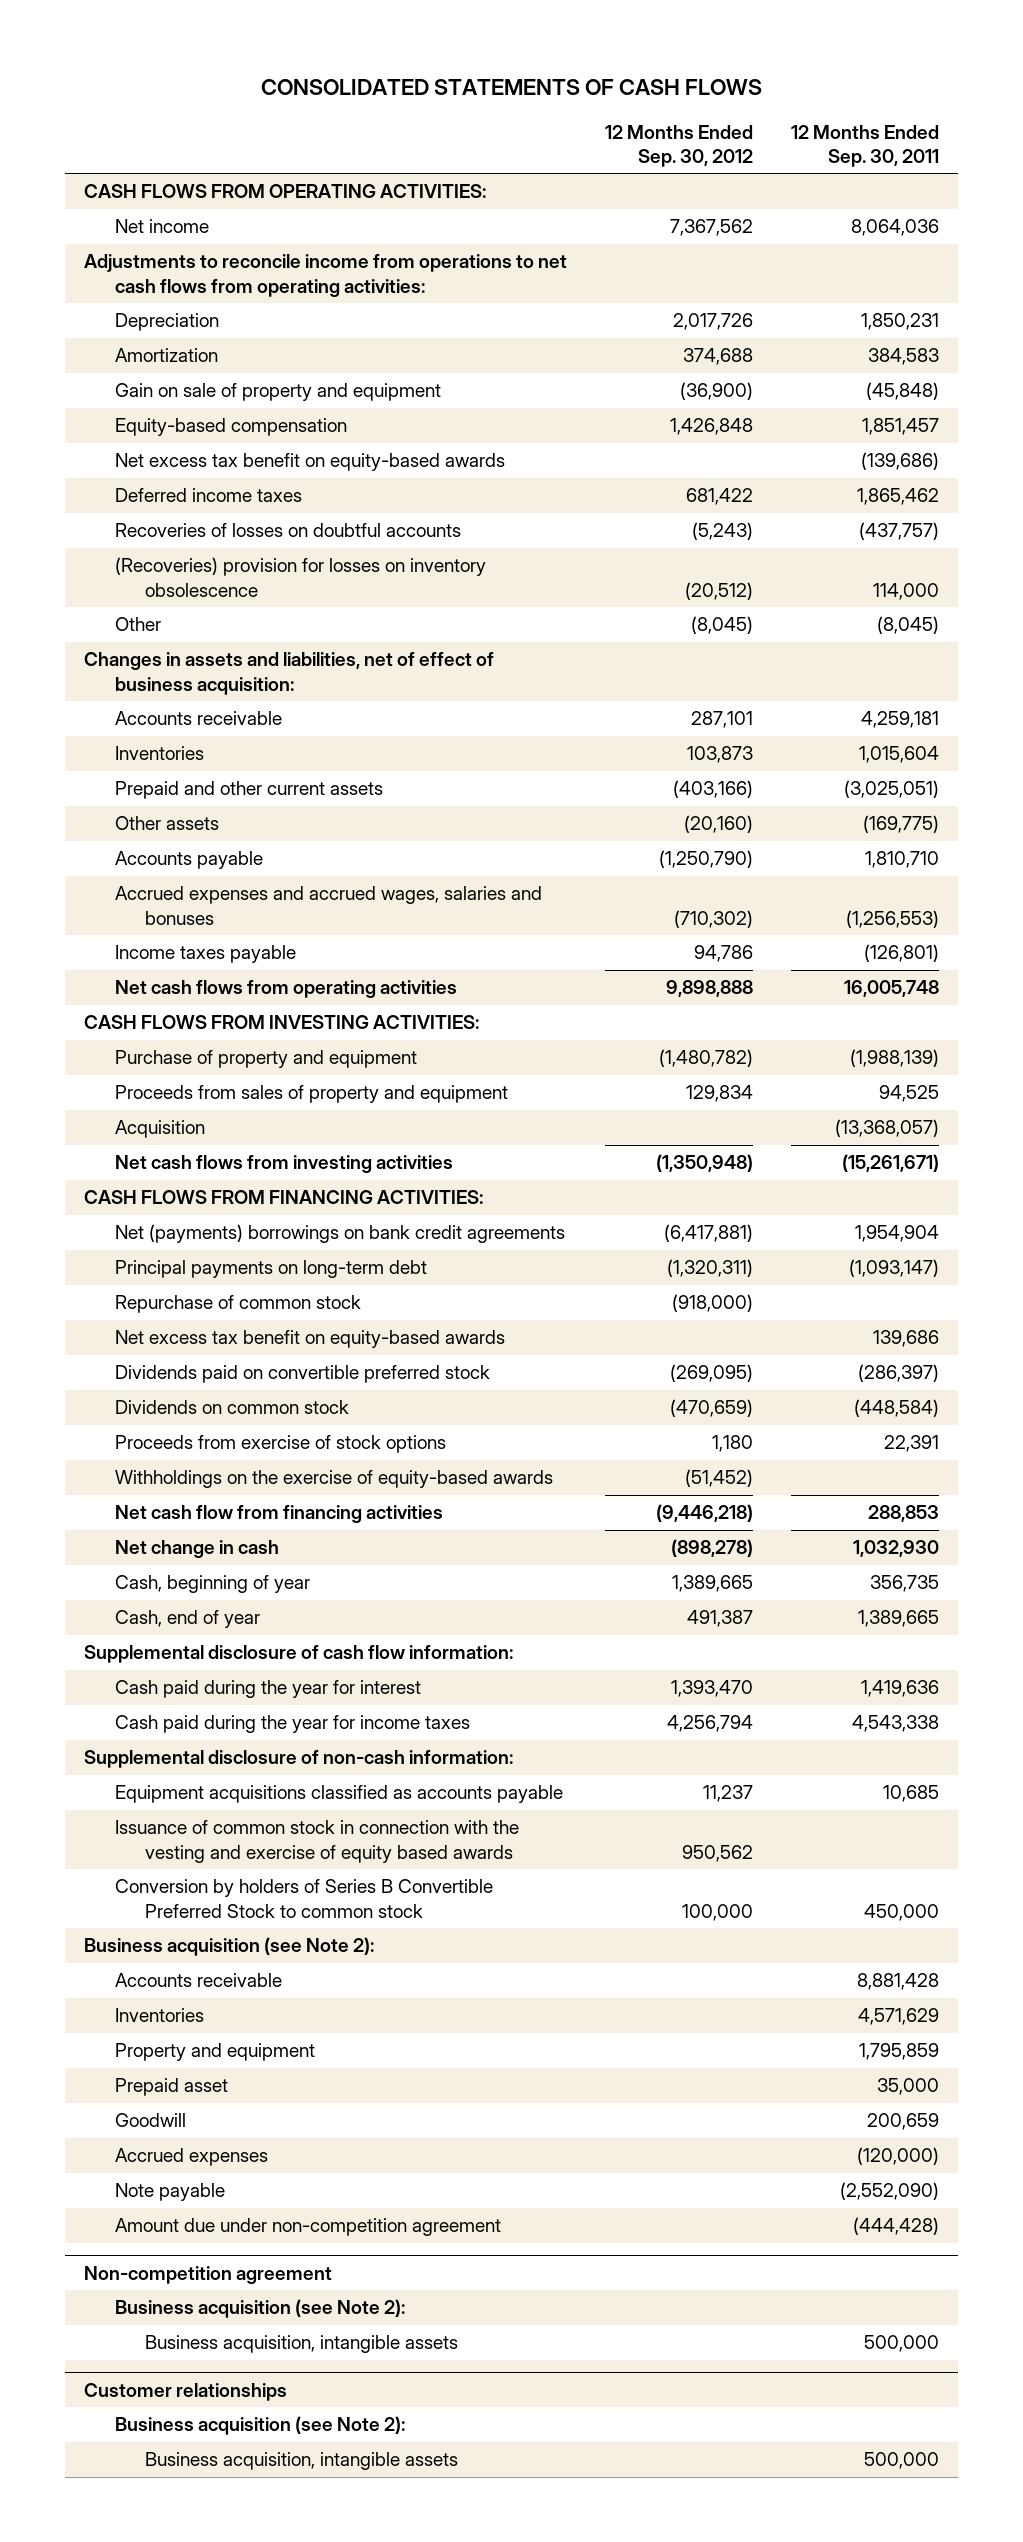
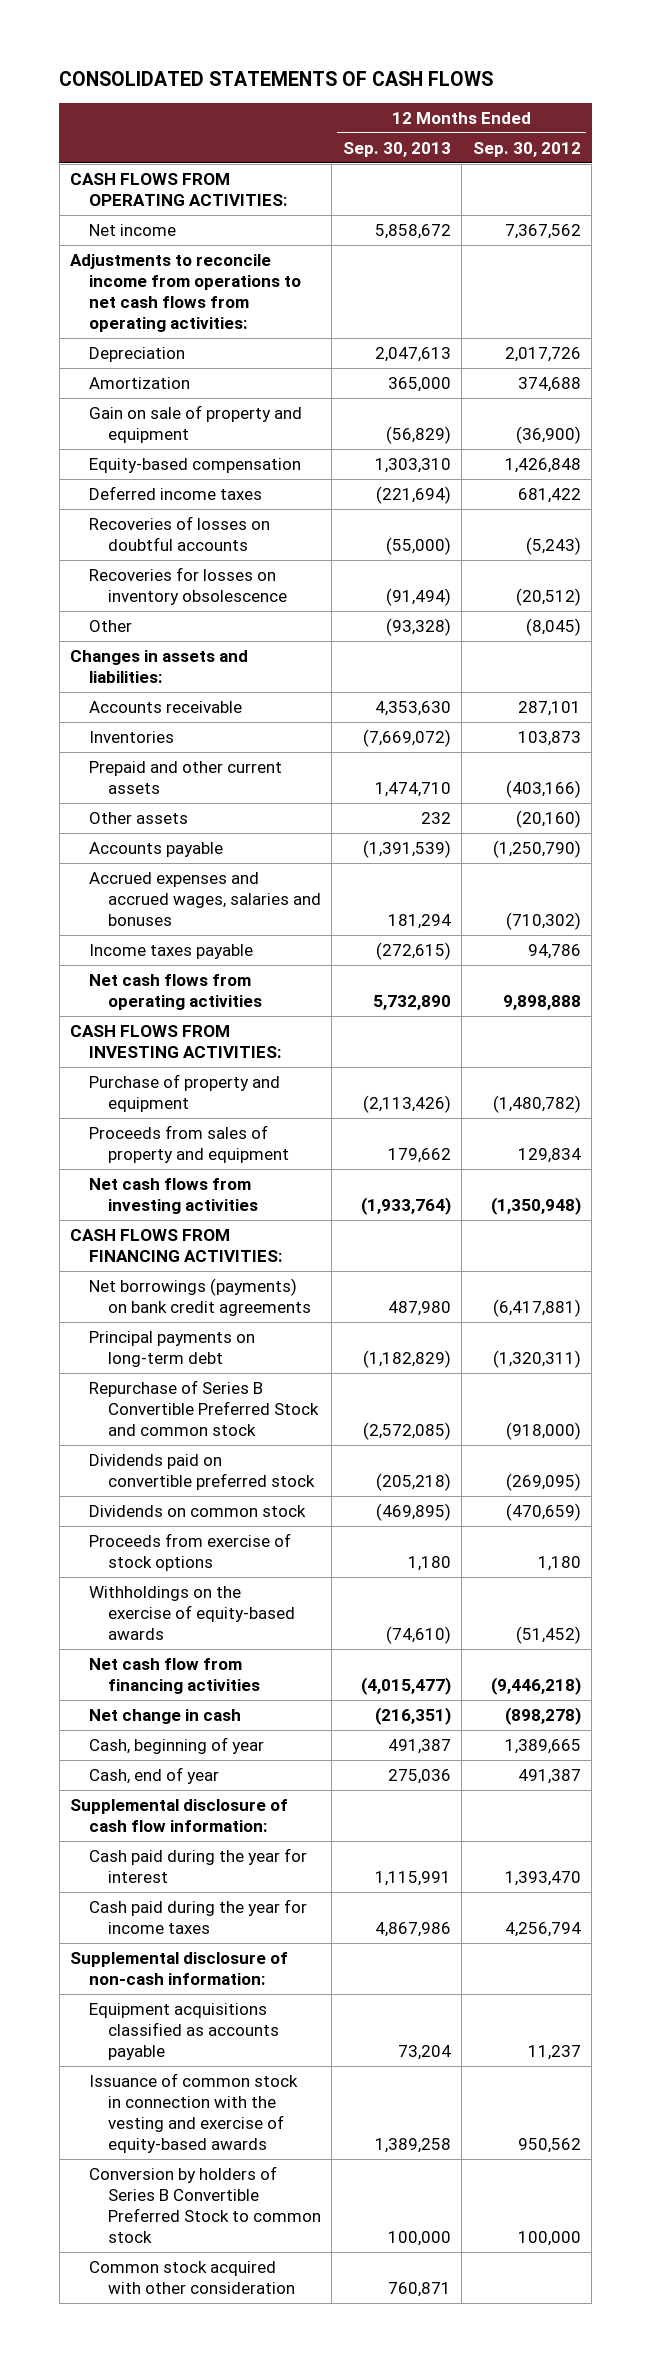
- | 12 Months Ended Sep. 30, 2012 | 12 Months Ended Sep. 30, 2011
+ | 12 Months Ended Sep. 30, 2013 | 12 Months Ended Sep. 30, 2012
- Net excess tax benefit on equity-based awards | | (139,686)
- (Recoveries) provision for losses on inventory obsolescence | (20,512) | 114,000
+ Recoveries for losses on inventory obsolescence | (91,494) | (20,512)
- Changes in assets and liabilities, net of effect of business acquisition:
+ Changes in assets and liabilities:
- Acquisition | | (13,368,057)
- Net (payments) borrowings on bank credit agreements | (6,417,881) | 1,954,904
+ Net borrowings (payments) on bank credit agreements | 487,980 | (6,417,881)
- Repurchase of common stock | (918,000) |
- Net excess tax benefit on equity-based awards | | 139,686
+ Repurchase of Series B Convertible Preferred Stock and common stock | (2,572,085) | (918,000)
- Issuance of common stock in connection with the vesting and exercise of equity based awards | 950,562 |
+ Issuance of common stock in connection with the vesting and exercise of equity-based awards | 1,389,258 | 950,562
- Business acquisition (see Note 2):
- Accounts receivable | | 8,881,428
- Inventories | | 4,571,629
- Property and equipment | | 1,795,859
- Prepaid asset | | 35,000
- Goodwill | | 200,659
- Accrued expenses | | (120,000)
- Note payable | | (2,552,090)
- Amount due under non-competition agreement | | (444,428)
- Non-competition agreement
- Business acquisition (see Note 2):
- Business acquisition, intangible assets | | 500,000
- Customer relationships
- Business acquisition (see Note 2):
- Business acquisition, intangible assets | | 500,000
+ Common stock acquired with other consideration | 760,871 |

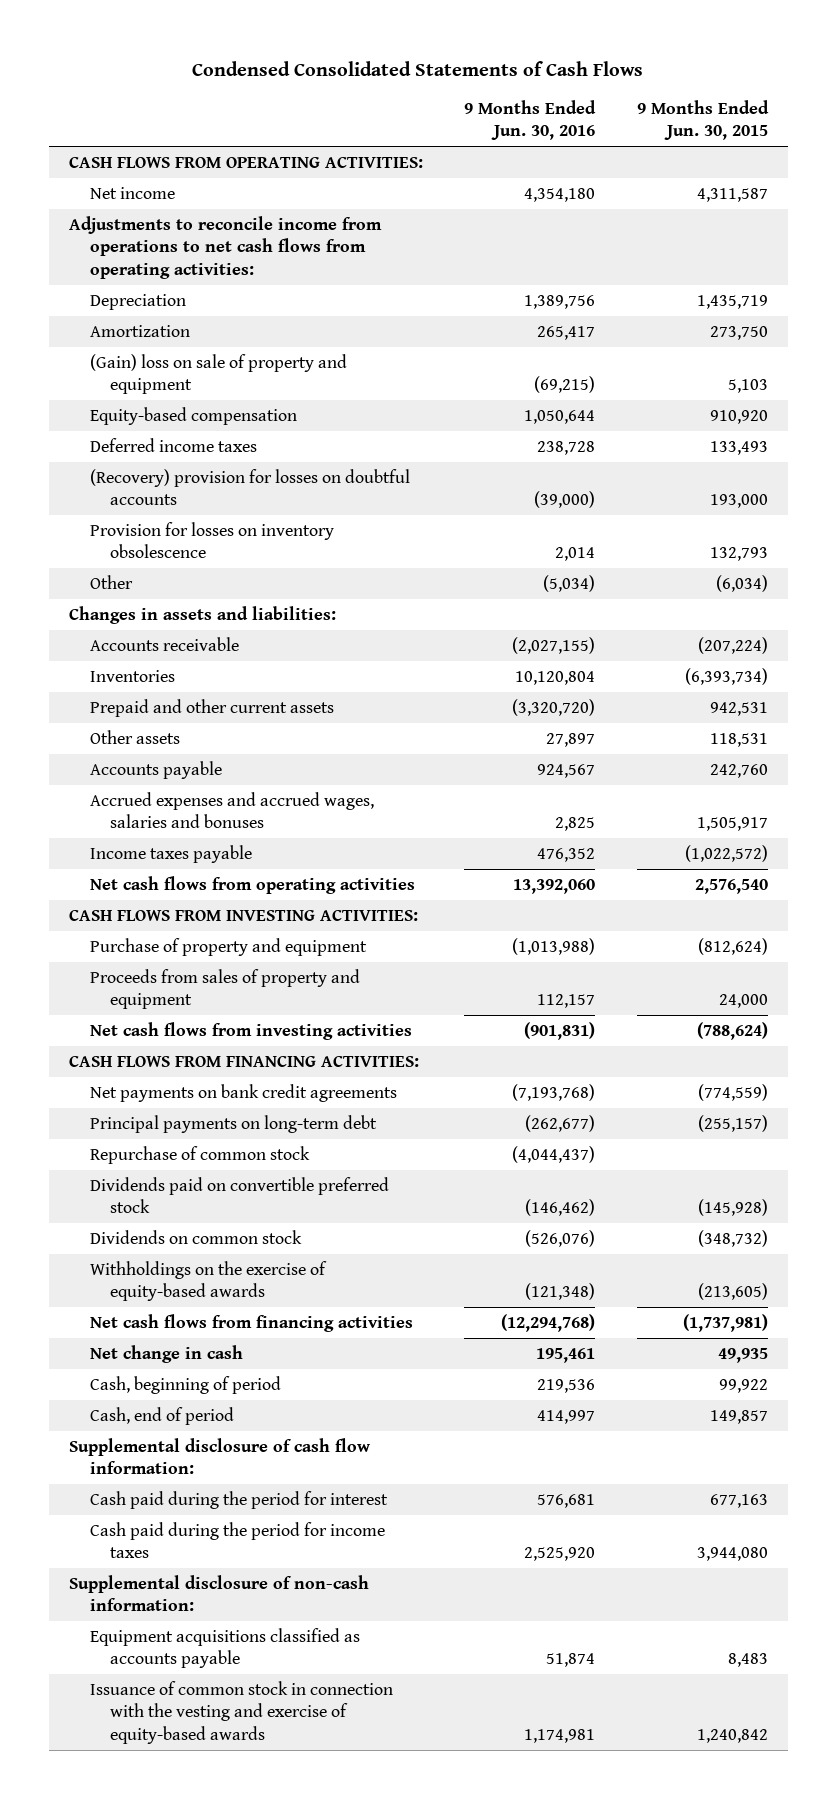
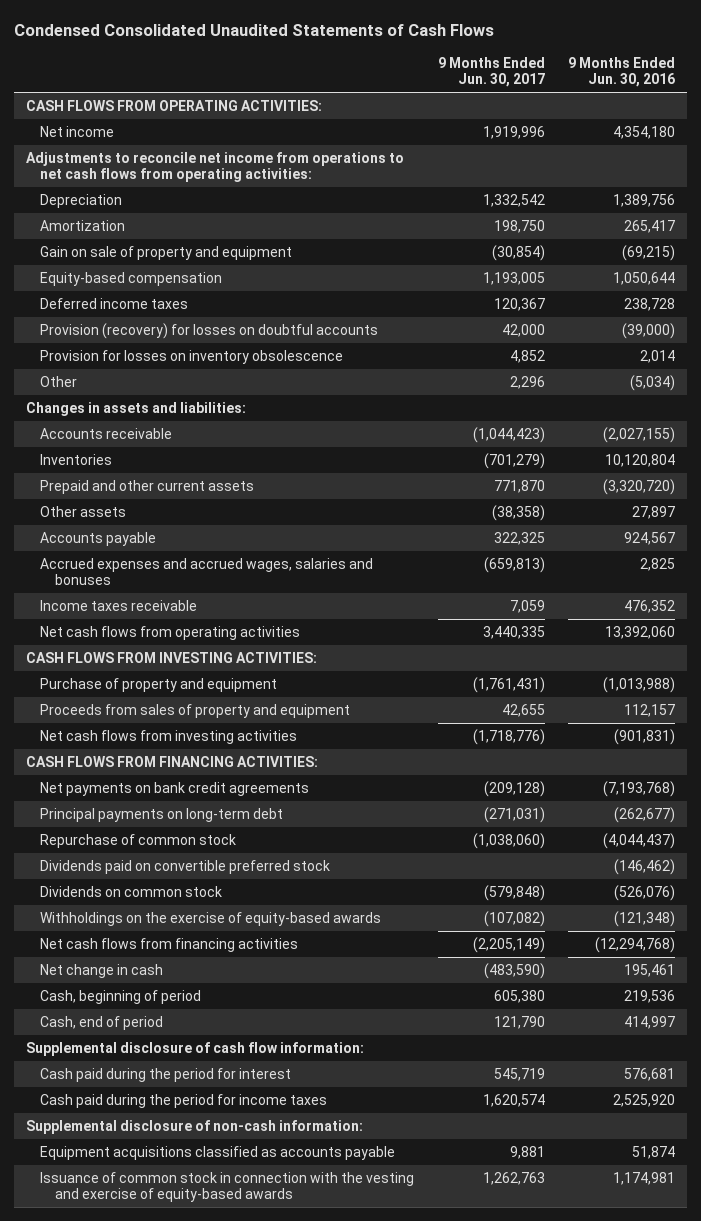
- Condensed Consolidated Statements of Cash Flows
+ Condensed Consolidated Unaudited Statements of Cash Flows
- | 9 Months Ended Jun. 30, 2016 | 9 Months Ended Jun. 30, 2015
+ | 9 Months Ended Jun. 30, 2017 | 9 Months Ended Jun. 30, 2016
- Adjustments to reconcile income from operations to net cash flows from operating activities:
+ Adjustments to reconcile net income from operations to net cash flows from operating activities:
- (Gain) loss on sale of property and equipment | (69,215) | 5,103
+ Gain on sale of property and equipment | (30,854) | (69,215)
- (Recovery) provision for losses on doubtful accounts | (39,000) | 193,000
+ Provision (recovery) for losses on doubtful accounts | 42,000 | (39,000)
- Income taxes payable | 476,352 | (1,022,572)
+ Income taxes receivable | 7,059 | 476,352

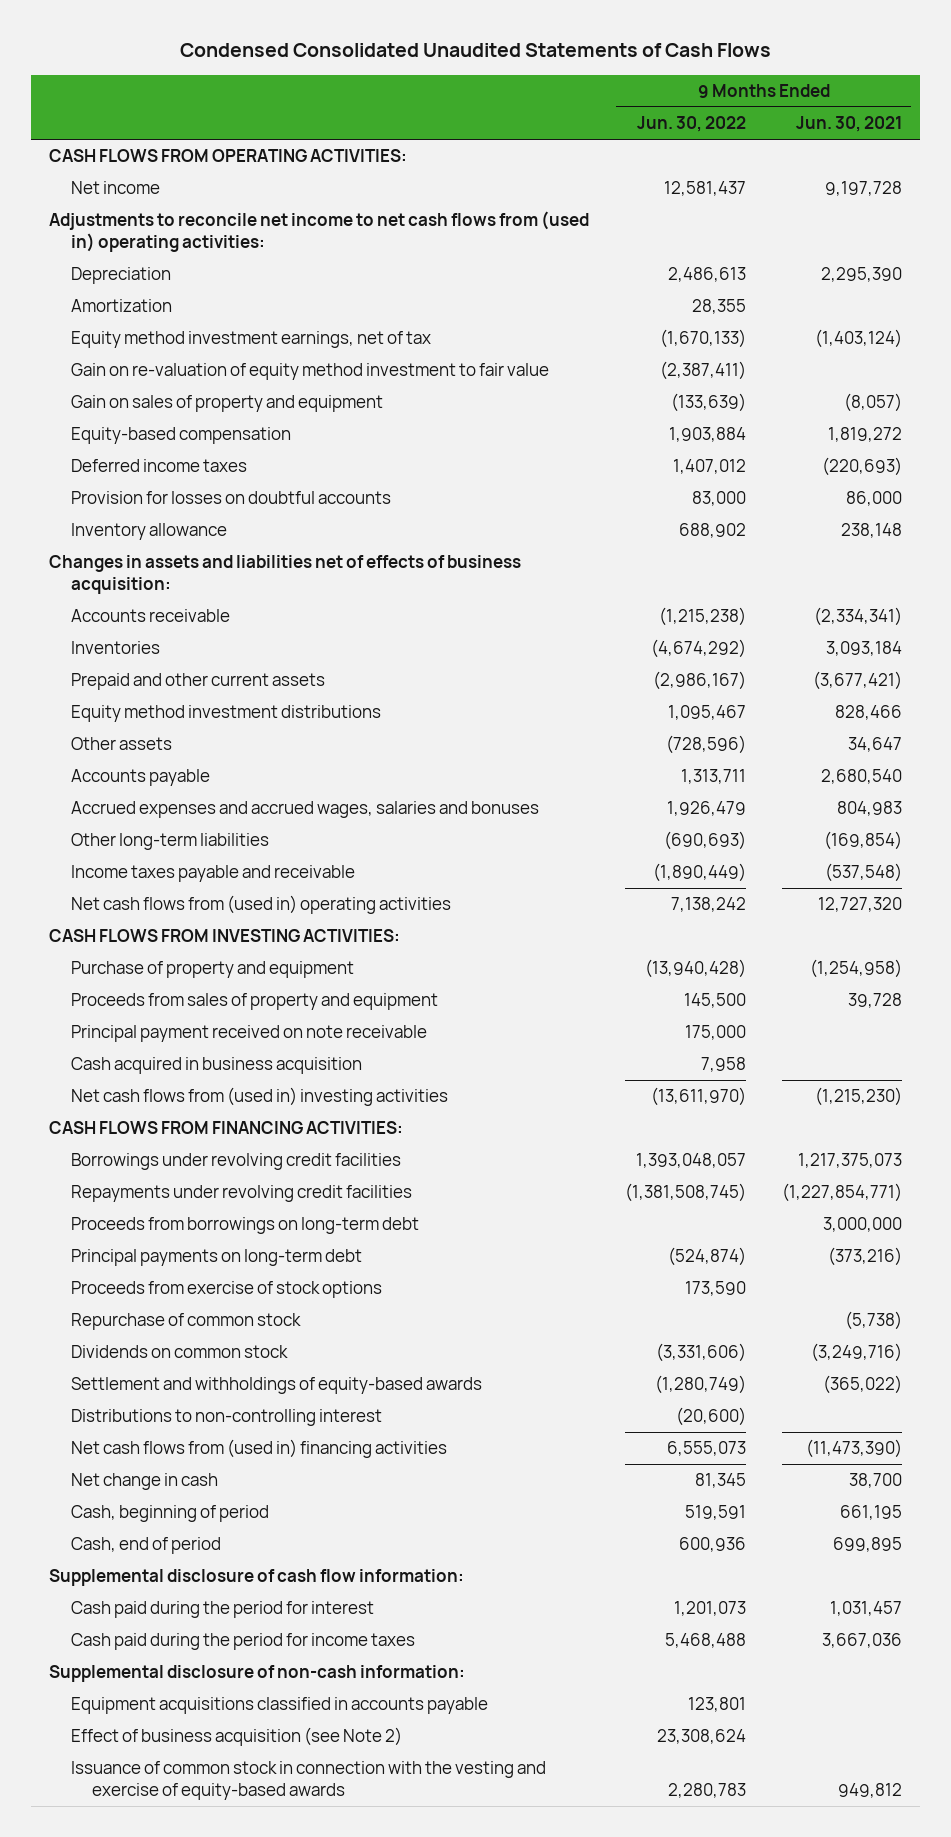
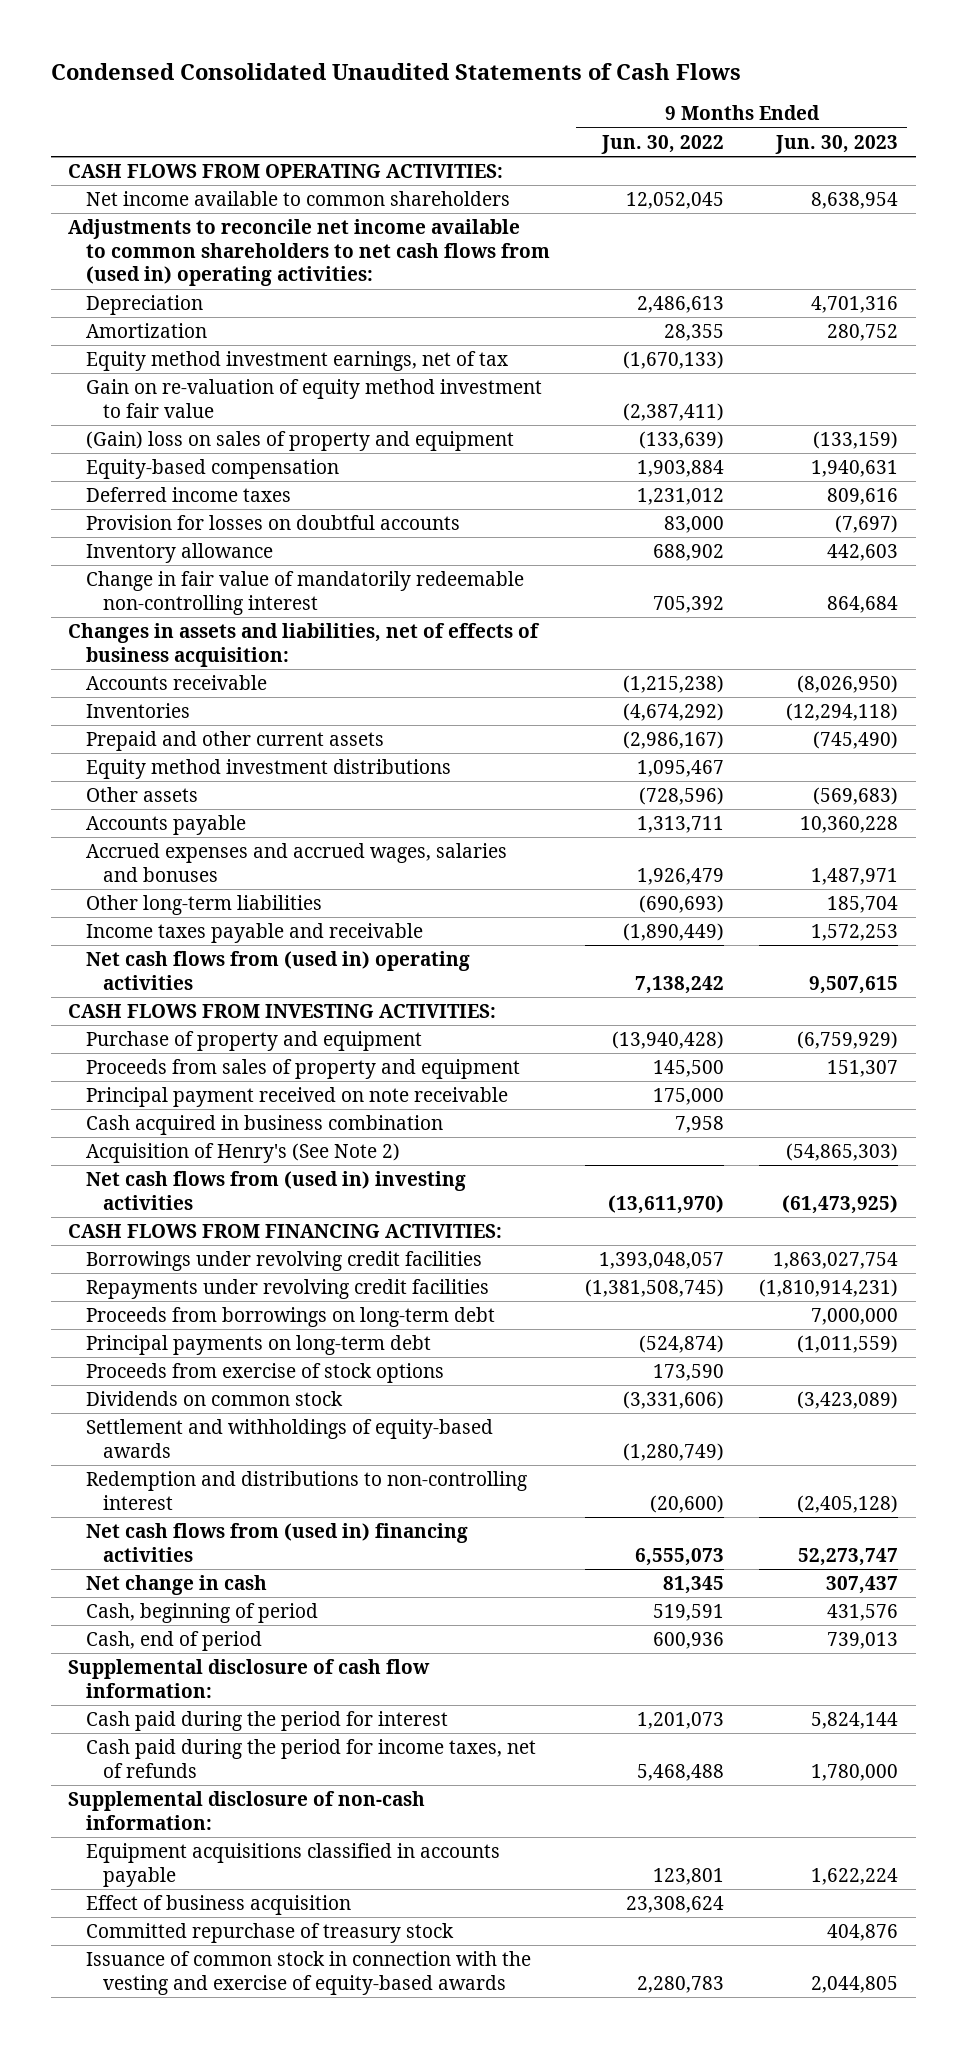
- | 9 Months Ended Jun. 30, 2022 | 9 Months Ended Jun. 30, 2021
+ | 9 Months Ended Jun. 30, 2022 | 9 Months Ended Jun. 30, 2023
- Net income | 12,581,437 | 9,197,728
- Adjustments to reconcile net income to net cash flows from (used in) operating activities:
+ Net income available to common shareholders | 12,052,045 | 8,638,954
+ Adjustments to reconcile net income available to common shareholders to net cash flows from (used in) operating activities:
- Gain on sales of property and equipment | (133,639) | (8,057)
+ (Gain) loss on sales of property and equipment | (133,639) | (133,159)
- Deferred income taxes | 1,407,012 | (220,693)
+ Deferred income taxes | 1,231,012 | 809,616
- Changes in assets and liabilities net of effects of business acquisition:
+ Change in fair value of mandatorily redeemable non-controlling interest | 705,392 | 864,684
+ Changes in assets and liabilities, net of effects of business acquisition:
- Cash acquired in business acquisition | 7,958 |
+ Cash acquired in business combination | 7,958 |
+ Acquisition of Henry's (See Note 2) | | (54,865,303)
- Repurchase of common stock | | (5,738)
- Distributions to non-controlling interest | (20,600) |
+ Redemption and distributions to non-controlling interest | (20,600) | (2,405,128)
- Cash paid during the period for income taxes | 5,468,488 | 3,667,036
+ Cash paid during the period for income taxes, net of refunds | 5,468,488 | 1,780,000
- Effect of business acquisition (see Note 2) | 23,308,624 |
+ Effect of business acquisition | 23,308,624 |
+ Committed repurchase of treasury stock | | 404,876

